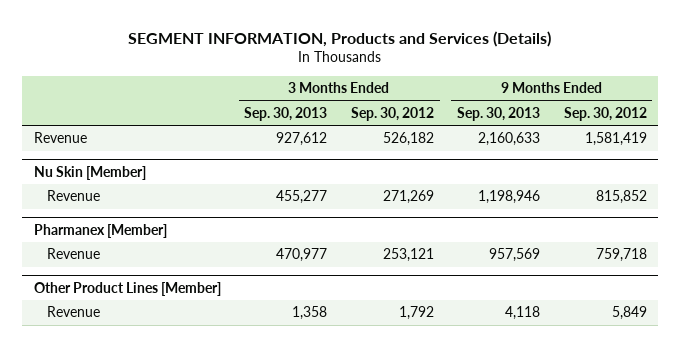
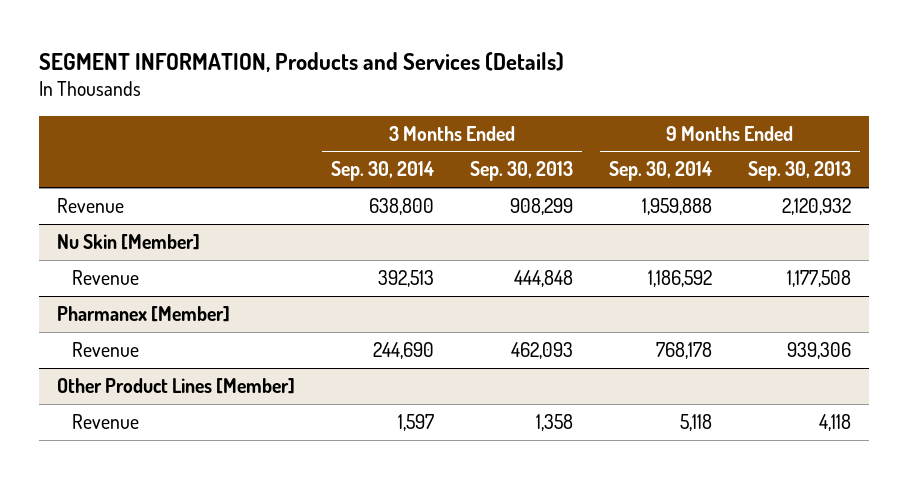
- | 3 Months Ended Sep. 30, 2013 | 3 Months Ended Sep. 30, 2012 | 9 Months Ended Sep. 30, 2013 | 9 Months Ended Sep. 30, 2012
+ | 3 Months Ended Sep. 30, 2014 | 3 Months Ended Sep. 30, 2013 | 9 Months Ended Sep. 30, 2014 | 9 Months Ended Sep. 30, 2013
- Revenue | 927,612 | 526,182 | 2,160,633 | 1,581,419
+ Revenue | 638,800 | 908,299 | 1,959,888 | 2,120,932
@ Nu Skin [Member]
- Revenue | 455,277 | 271,269 | 1,198,946 | 815,852
+ Revenue | 392,513 | 444,848 | 1,186,592 | 1,177,508
@ Pharmanex [Member]
- Revenue | 470,977 | 253,121 | 957,569 | 759,718
+ Revenue | 244,690 | 462,093 | 768,178 | 939,306

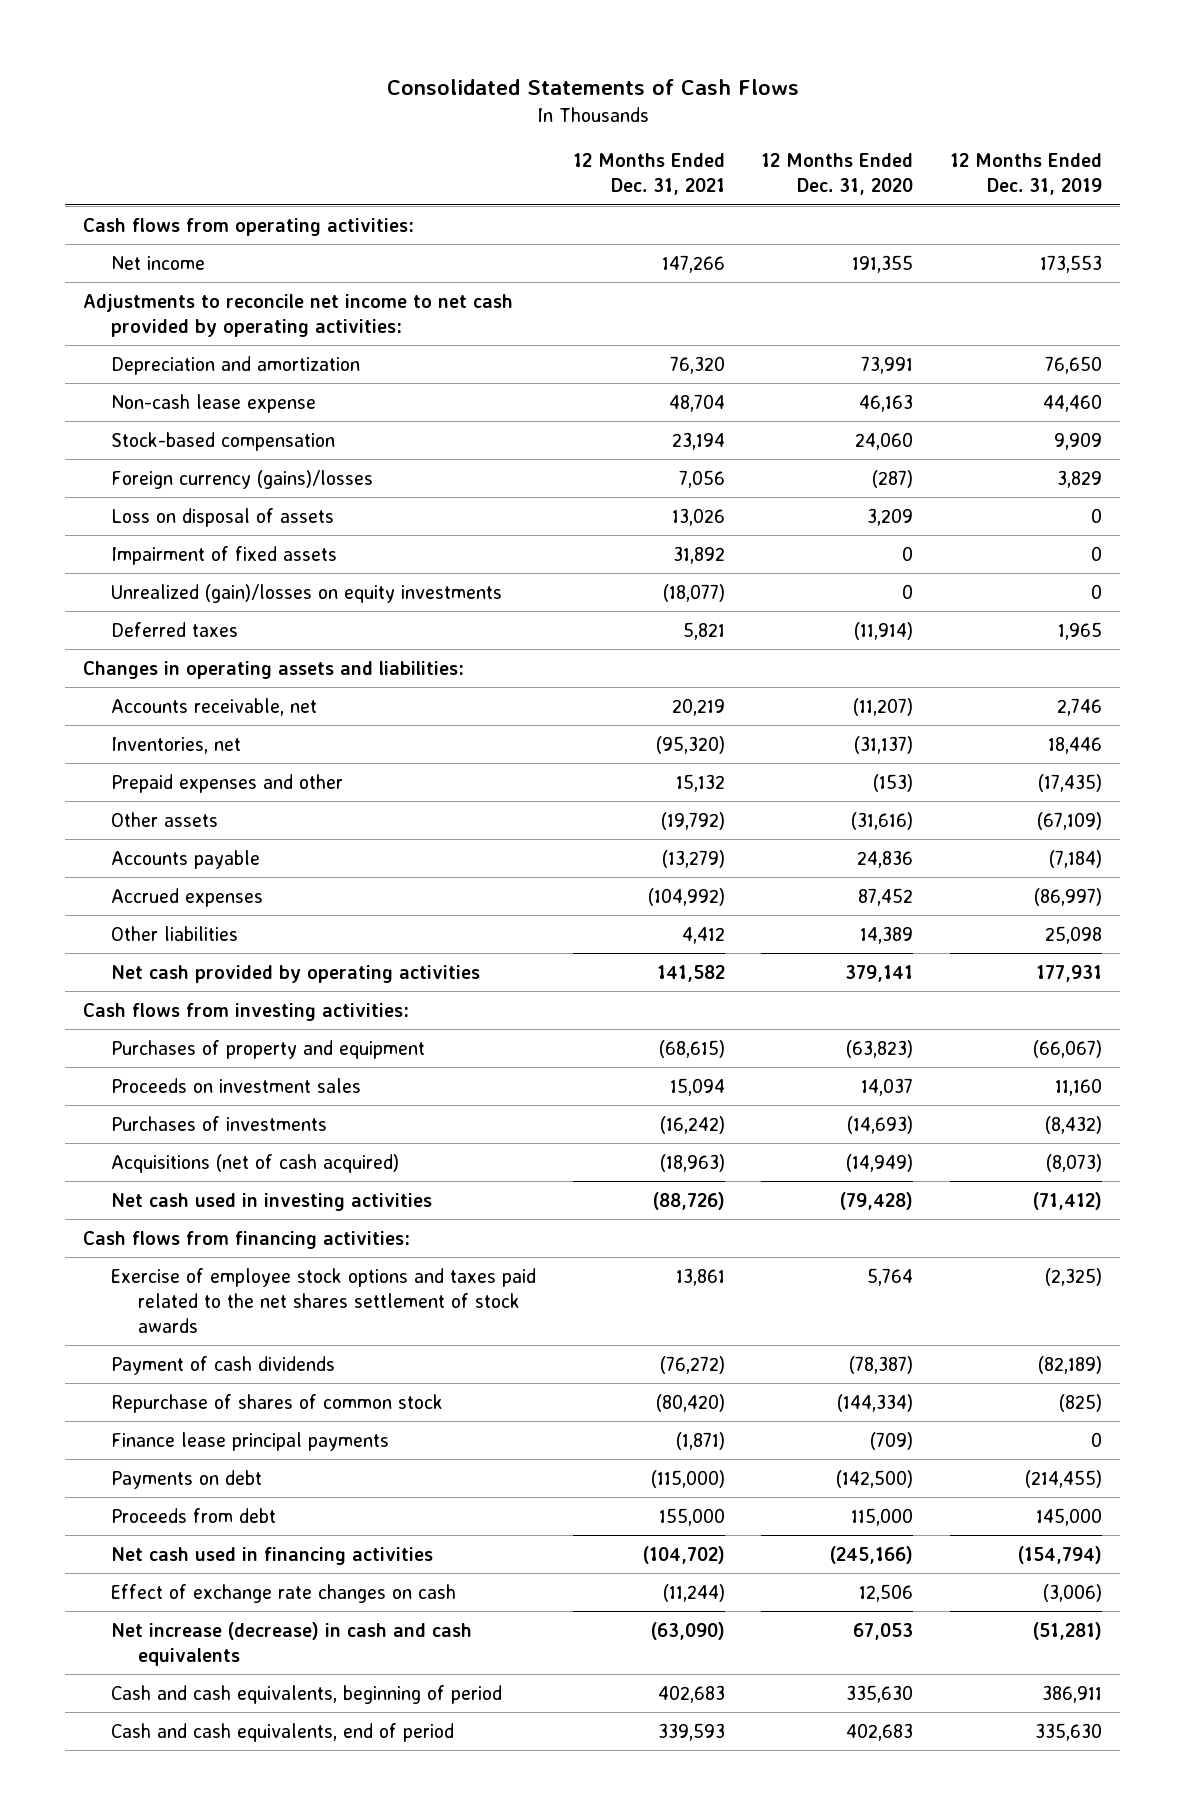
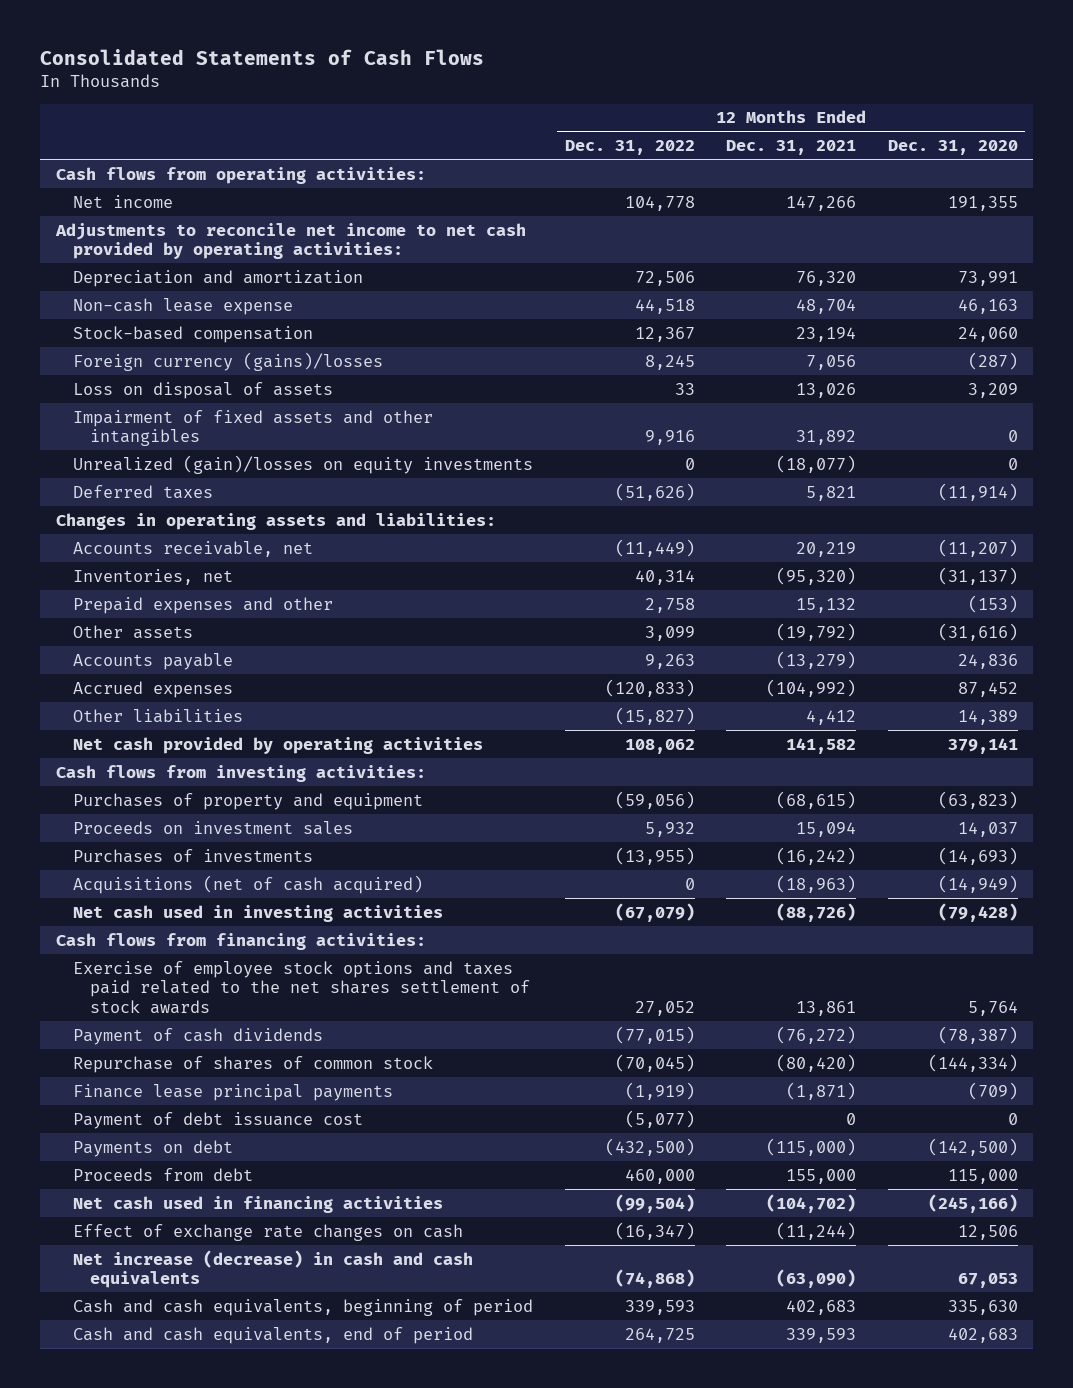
- | 12 Months Ended Dec. 31, 2021 | 12 Months Ended Dec. 31, 2020 | 12 Months Ended Dec. 31, 2019
+ | 12 Months Ended Dec. 31, 2022 | 12 Months Ended Dec. 31, 2021 | 12 Months Ended Dec. 31, 2020
- Impairment of fixed assets | 31,892 | 0 | 0
+ Impairment of fixed assets and other intangibles | 9,916 | 31,892 | 0
+ Payment of debt issuance cost | (5,077) | 0 | 0

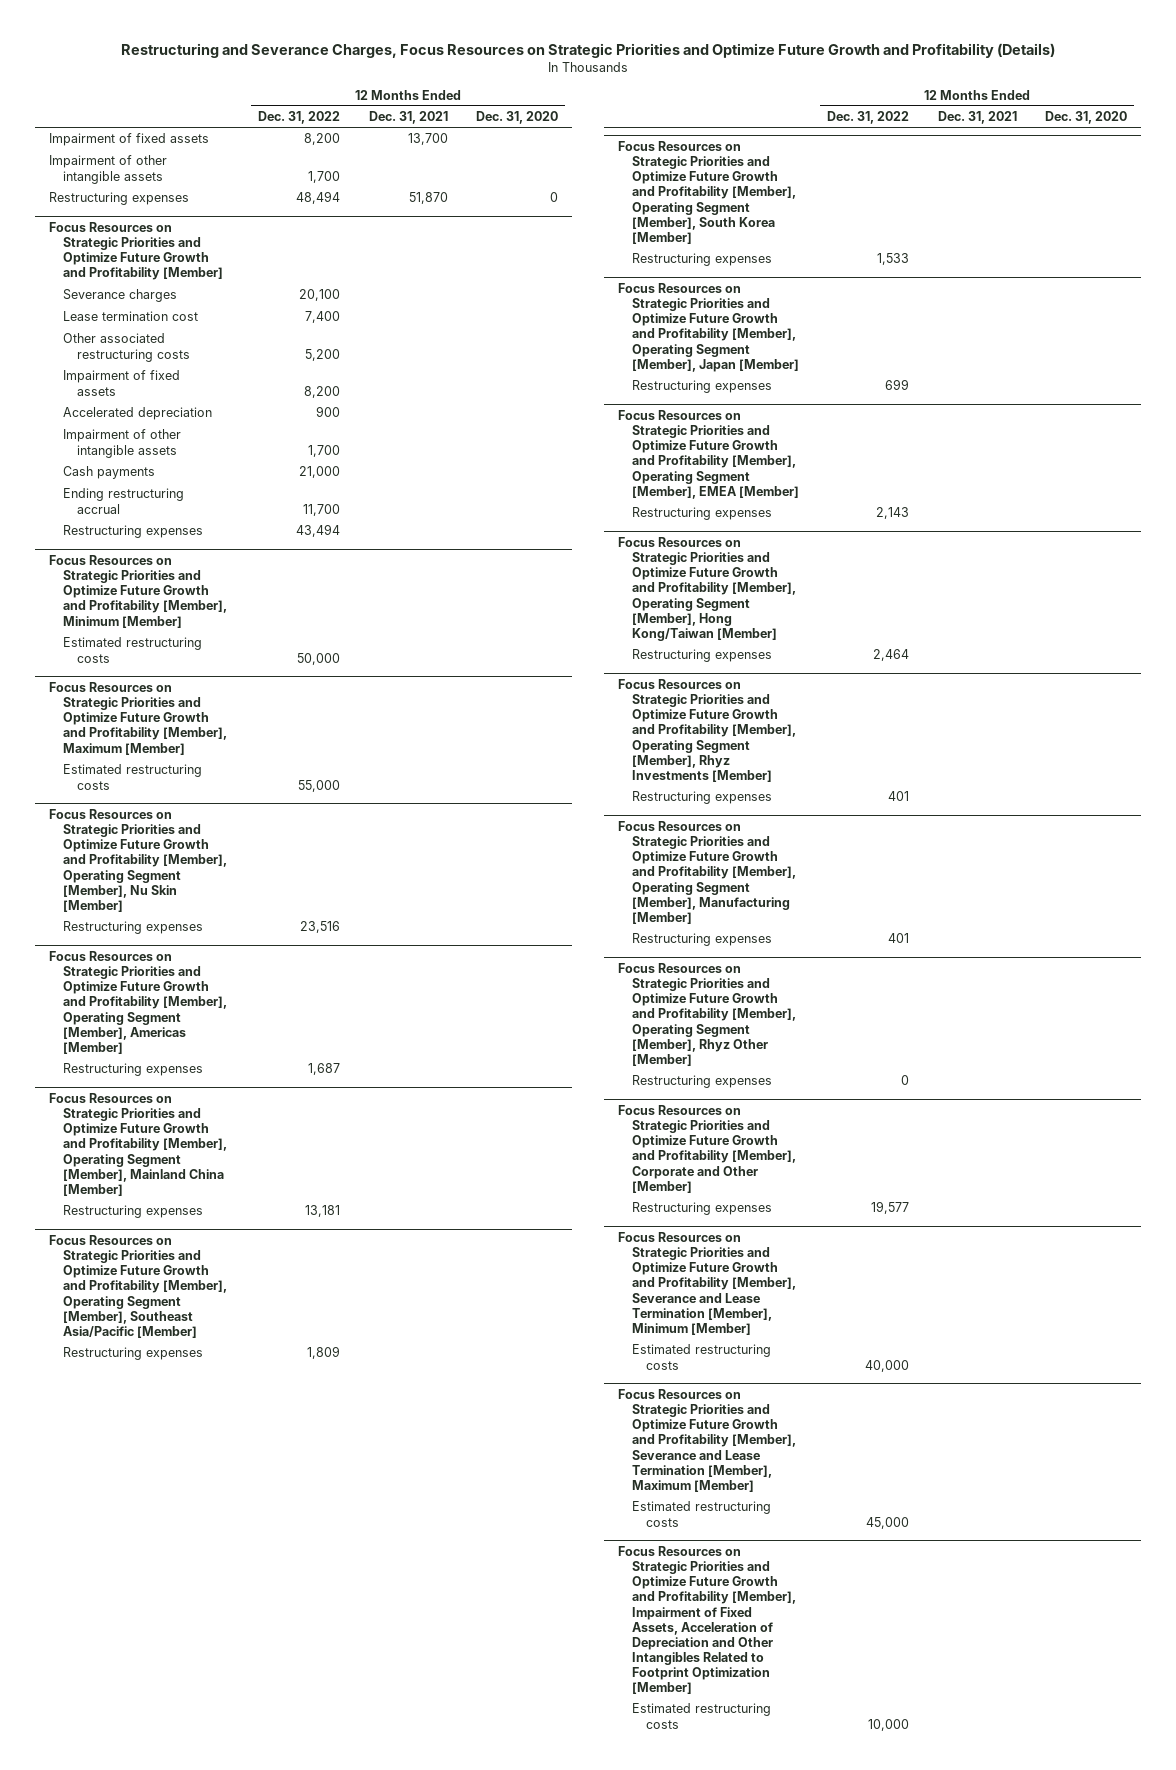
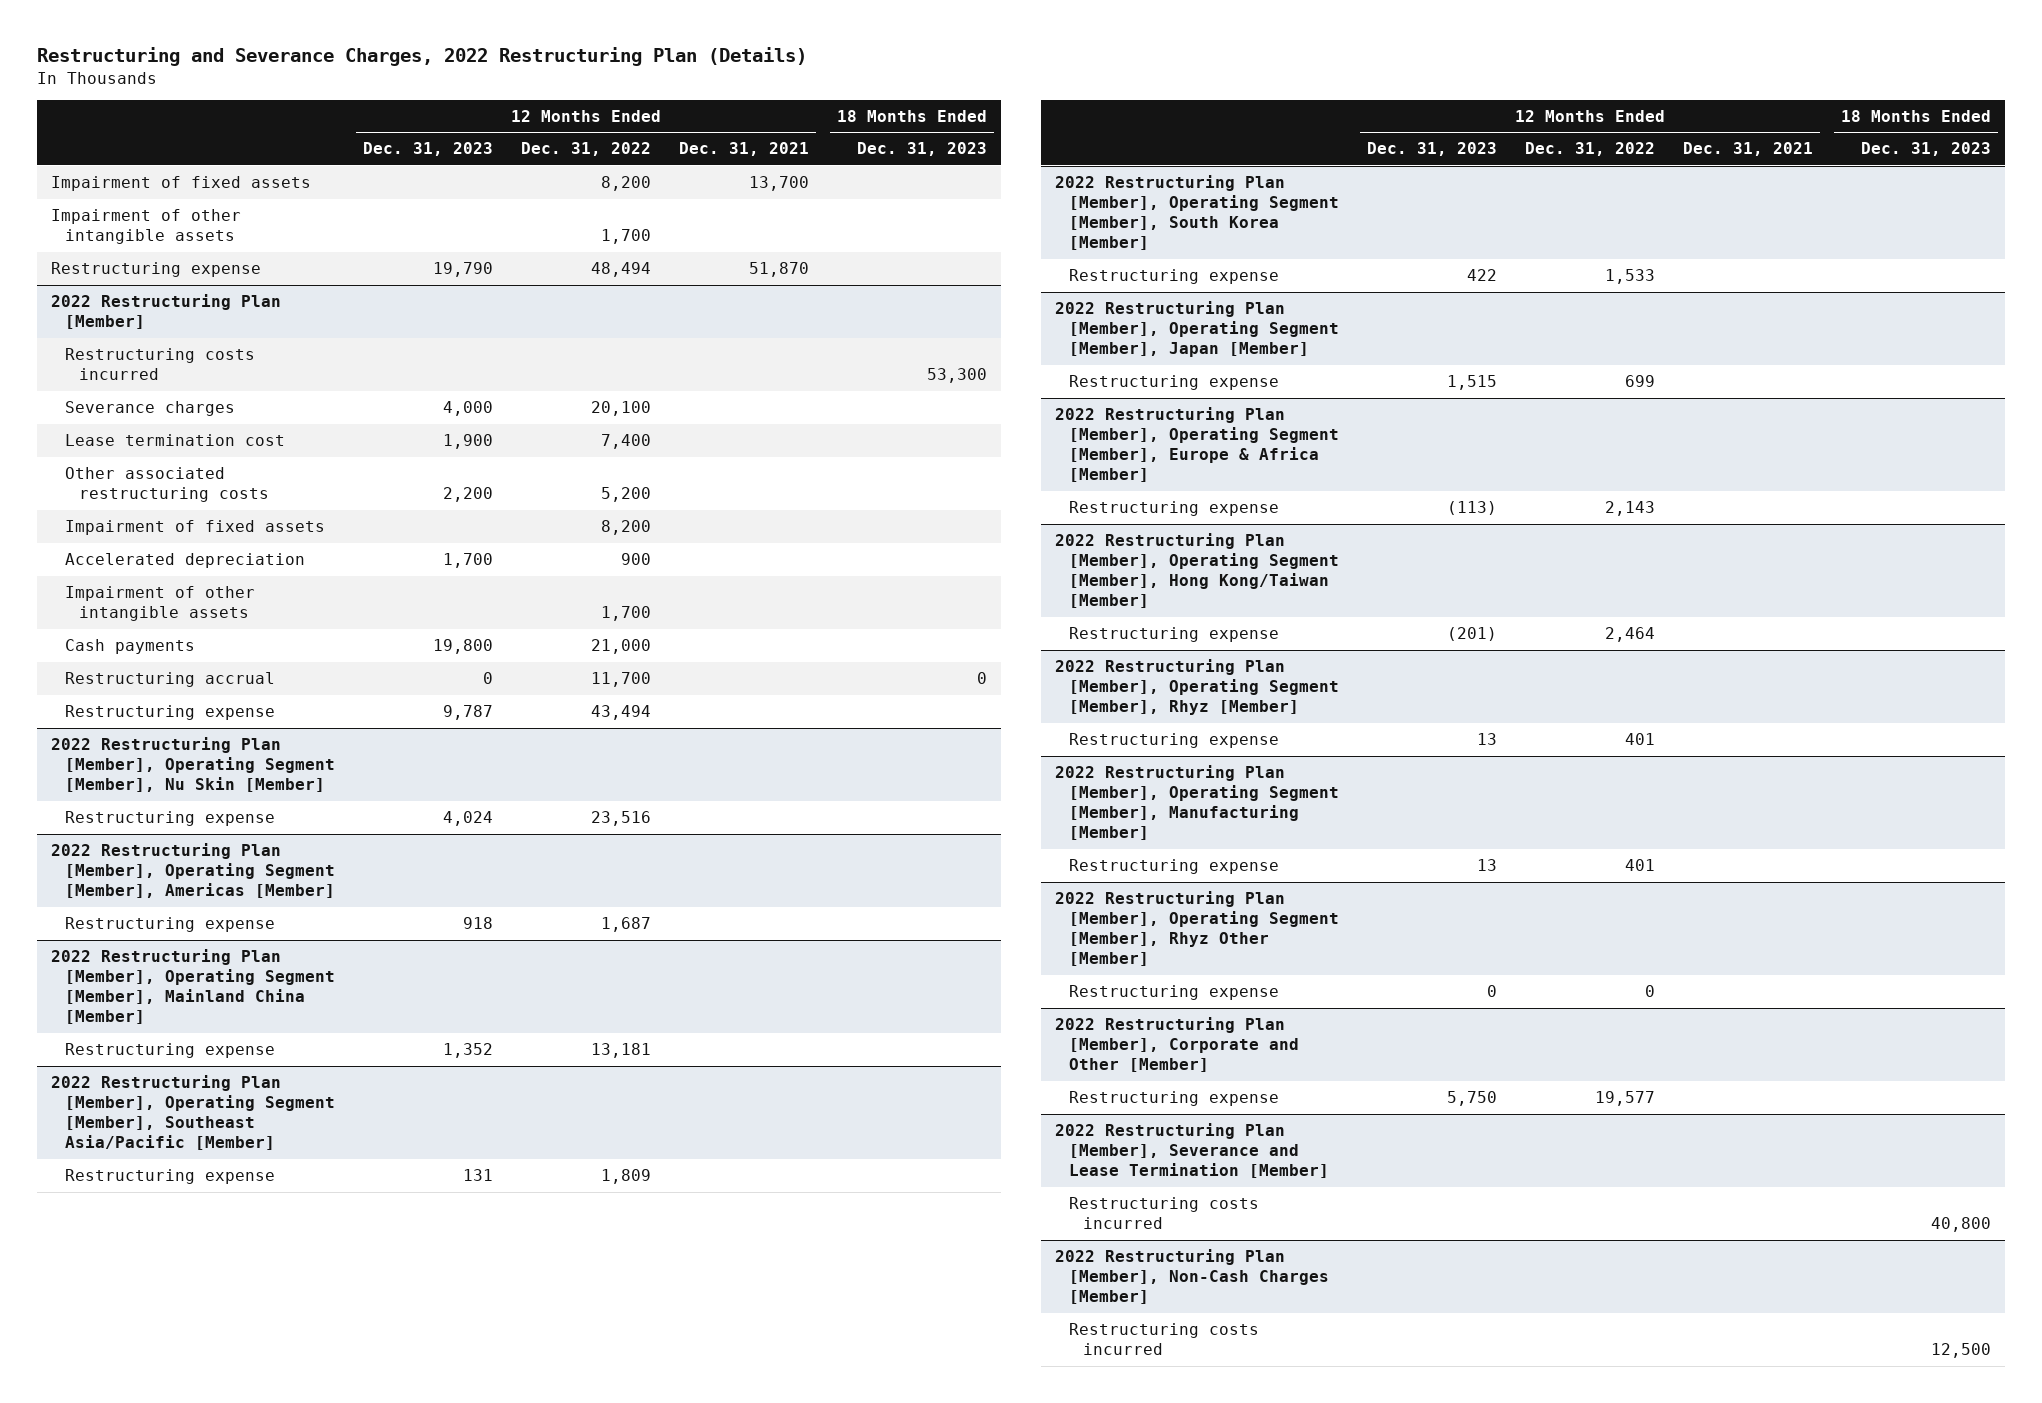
- Restructuring and Severance Charges, Focus Resources on Strategic Priorities and Optimize Future Growth and Profitability (Details)
+ Restructuring and Severance Charges, 2022 Restructuring Plan (Details)
- | 12 Months Ended Dec. 31, 2022 | 12 Months Ended Dec. 31, 2021 | 12 Months Ended Dec. 31, 2020
+ | 12 Months Ended Dec. 31, 2023 | 12 Months Ended Dec. 31, 2022 | 12 Months Ended Dec. 31, 2021 | 18 Months Ended Dec. 31, 2023
- Restructuring expenses | 48,494 | 51,870 | 0
- Focus Resources on Strategic Priorities and Optimize Future Growth and Profitability [Member]
+ Restructuring expense | 19,790 | 48,494 | 51,870 |
+ 2022 Restructuring Plan [Member]
+ Restructuring costs incurred | | | | 53,300
- Ending restructuring accrual | 11,700 | |
- Restructuring expenses | 43,494 | |
- Focus Resources on Strategic Priorities and Optimize Future Growth and Profitability [Member], Minimum [Member]
- Estimated restructuring costs | 50,000 | |
- Focus Resources on Strategic Priorities and Optimize Future Growth and Profitability [Member], Maximum [Member]
- Estimated restructuring costs | 55,000 | |
- Focus Resources on Strategic Priorities and Optimize Future Growth and Profitability [Member], Operating Segment [Member], Nu Skin [Member]
- Restructuring expenses | 23,516 | |
- Focus Resources on Strategic Priorities and Optimize Future Growth and Profitability [Member], Operating Segment [Member], Americas [Member]
- Restructuring expenses | 1,687 | |
- Focus Resources on Strategic Priorities and Optimize Future Growth and Profitability [Member], Operating Segment [Member], Mainland China [Member]
- Restructuring expenses | 13,181 | |
- Focus Resources on Strategic Priorities and Optimize Future Growth and Profitability [Member], Operating Segment [Member], Southeast Asia/Pacific [Member]
- Restructuring expenses | 1,809 | |
- Focus Resources on Strategic Priorities and Optimize Future Growth and Profitability [Member], Operating Segment [Member], South Korea [Member]
- Restructuring expenses | 1,533 | |
- Focus Resources on Strategic Priorities and Optimize Future Growth and Profitability [Member], Operating Segment [Member], Japan [Member]
- Restructuring expenses | 699 | |
- Focus Resources on Strategic Priorities and Optimize Future Growth and Profitability [Member], Operating Segment [Member], EMEA [Member]
- Restructuring expenses | 2,143 | |
- Focus Resources on Strategic Priorities and Optimize Future Growth and Profitability [Member], Operating Segment [Member], Hong Kong/Taiwan [Member]
- Restructuring expenses | 2,464 | |
- Focus Resources on Strategic Priorities and Optimize Future Growth and Profitability [Member], Operating Segment [Member], Rhyz Investments [Member]
- Restructuring expenses | 401 | |
- Focus Resources on Strategic Priorities and Optimize Future Growth and Profitability [Member], Operating Segment [Member], Manufacturing [Member]
- Restructuring expenses | 401 | |
- Focus Resources on Strategic Priorities and Optimize Future Growth and Profitability [Member], Operating Segment [Member], Rhyz Other [Member]
- Restructuring expenses | 0 | |
- Focus Resources on Strategic Priorities and Optimize Future Growth and Profitability [Member], Corporate and Other [Member]
- Restructuring expenses | 19,577 | |
- Focus Resources on Strategic Priorities and Optimize Future Growth and Profitability [Member], Severance and Lease Termination [Member], Minimum [Member]
- Estimated restructuring costs | 40,000 | |
- Focus Resources on Strategic Priorities and Optimize Future Growth and Profitability [Member], Severance and Lease Termination [Member], Maximum [Member]
- Estimated restructuring costs | 45,000 | |
- Focus Resources on Strategic Priorities and Optimize Future Growth and Profitability [Member], Impairment of Fixed Assets, Acceleration of Depreciation and Other Intangibles Related to Footprint Optimization [Member]
- Estimated restructuring costs | 10,000 | |
+ Restructuring accrual | 0 | 11,700 | | 0
+ Restructuring expense | 9,787 | 43,494 | |
+ 2022 Restructuring Plan [Member], Operating Segment [Member], Nu Skin [Member]
+ Restructuring expense | 4,024 | 23,516 | |
+ 2022 Restructuring Plan [Member], Operating Segment [Member], Americas [Member]
+ Restructuring expense | 918 | 1,687 | |
+ 2022 Restructuring Plan [Member], Operating Segment [Member], Mainland China [Member]
+ Restructuring expense | 1,352 | 13,181 | |
+ 2022 Restructuring Plan [Member], Operating Segment [Member], Southeast Asia/Pacific [Member]
+ Restructuring expense | 131 | 1,809 | |
+ 2022 Restructuring Plan [Member], Operating Segment [Member], South Korea [Member]
+ Restructuring expense | 422 | 1,533 | |
+ 2022 Restructuring Plan [Member], Operating Segment [Member], Japan [Member]
+ Restructuring expense | 1,515 | 699 | |
+ 2022 Restructuring Plan [Member], Operating Segment [Member], Europe & Africa [Member]
+ Restructuring expense | (113) | 2,143 | |
+ 2022 Restructuring Plan [Member], Operating Segment [Member], Hong Kong/Taiwan [Member]
+ Restructuring expense | (201) | 2,464 | |
+ 2022 Restructuring Plan [Member], Operating Segment [Member], Rhyz [Member]
+ Restructuring expense | 13 | 401 | |
+ 2022 Restructuring Plan [Member], Operating Segment [Member], Manufacturing [Member]
+ Restructuring expense | 13 | 401 | |
+ 2022 Restructuring Plan [Member], Operating Segment [Member], Rhyz Other [Member]
+ Restructuring expense | 0 | 0 | |
+ 2022 Restructuring Plan [Member], Corporate and Other [Member]
+ Restructuring expense | 5,750 | 19,577 | |
+ 2022 Restructuring Plan [Member], Severance and Lease Termination [Member]
+ Restructuring costs incurred | | | | 40,800
+ 2022 Restructuring Plan [Member], Non-Cash Charges [Member]
+ Restructuring costs incurred | | | | 12,500

